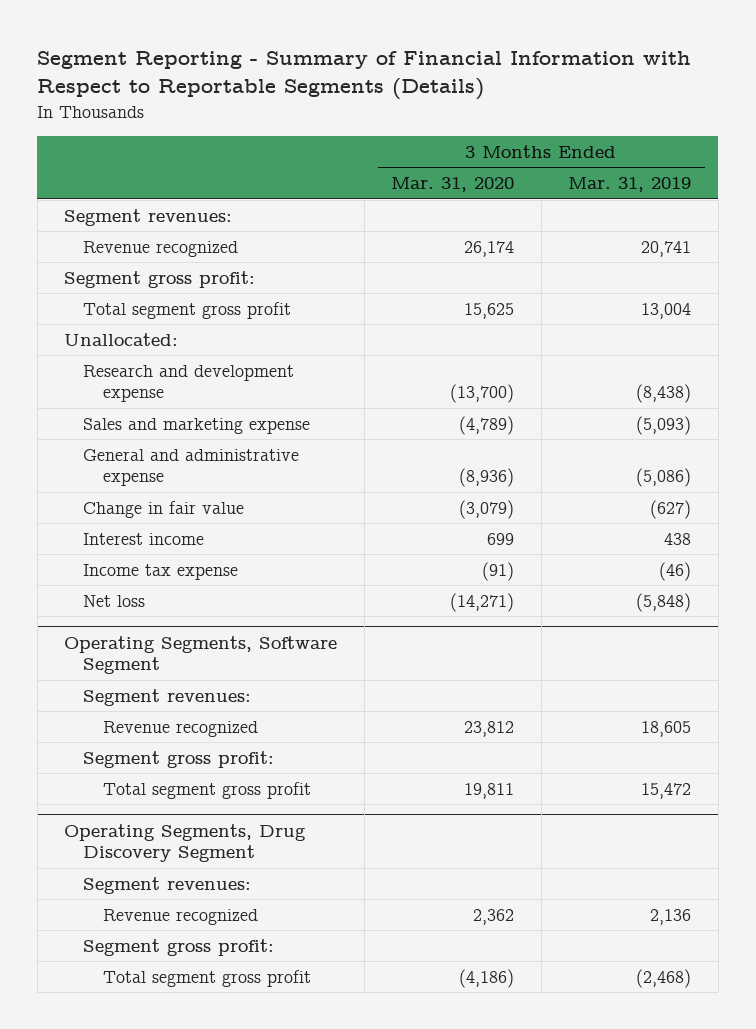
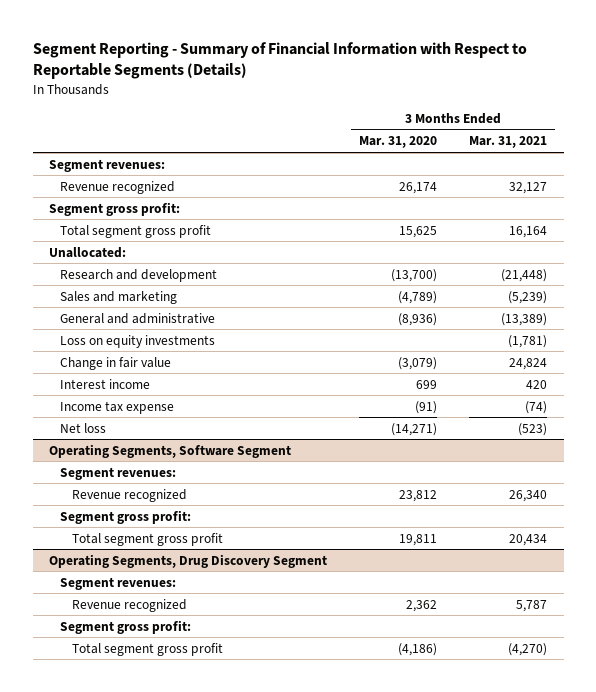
- | 3 Months Ended Mar. 31, 2020 | 3 Months Ended Mar. 31, 2019
+ | 3 Months Ended Mar. 31, 2020 | 3 Months Ended Mar. 31, 2021
- Research and development expense | (13,700) | (8,438)
- Sales and marketing expense | (4,789) | (5,093)
- General and administrative expense | (8,936) | (5,086)
+ Research and development | (13,700) | (21,448)
+ Sales and marketing | (4,789) | (5,239)
+ General and administrative | (8,936) | (13,389)
+ Loss on equity investments | | (1,781)

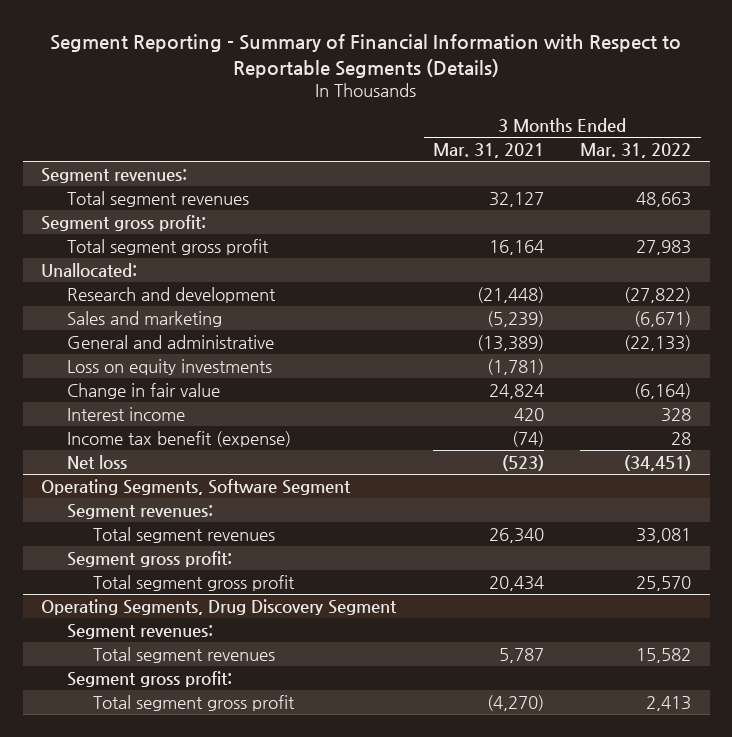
- | 3 Months Ended Mar. 31, 2020 | 3 Months Ended Mar. 31, 2021
+ | 3 Months Ended Mar. 31, 2021 | 3 Months Ended Mar. 31, 2022
- Revenue recognized | 26,174 | 32,127
+ Total segment revenues | 32,127 | 48,663
- Income tax expense | (91) | (74)
+ Income tax benefit (expense) | (74) | 28
@ Operating Segments, Software Segment
- Revenue recognized | 23,812 | 26,340
+ Total segment revenues | 26,340 | 33,081
@ Operating Segments, Drug Discovery Segment
- Revenue recognized | 2,362 | 5,787
+ Total segment revenues | 5,787 | 15,582

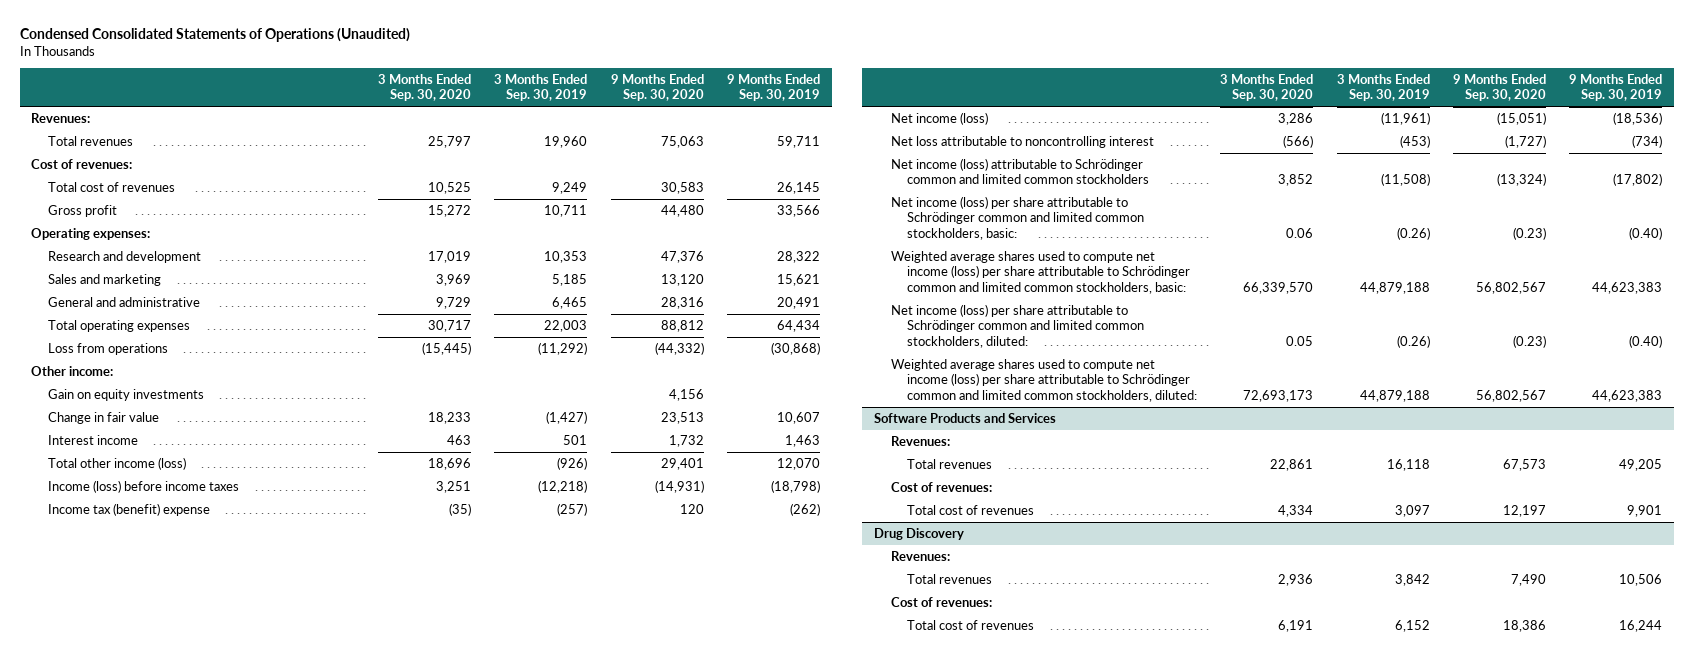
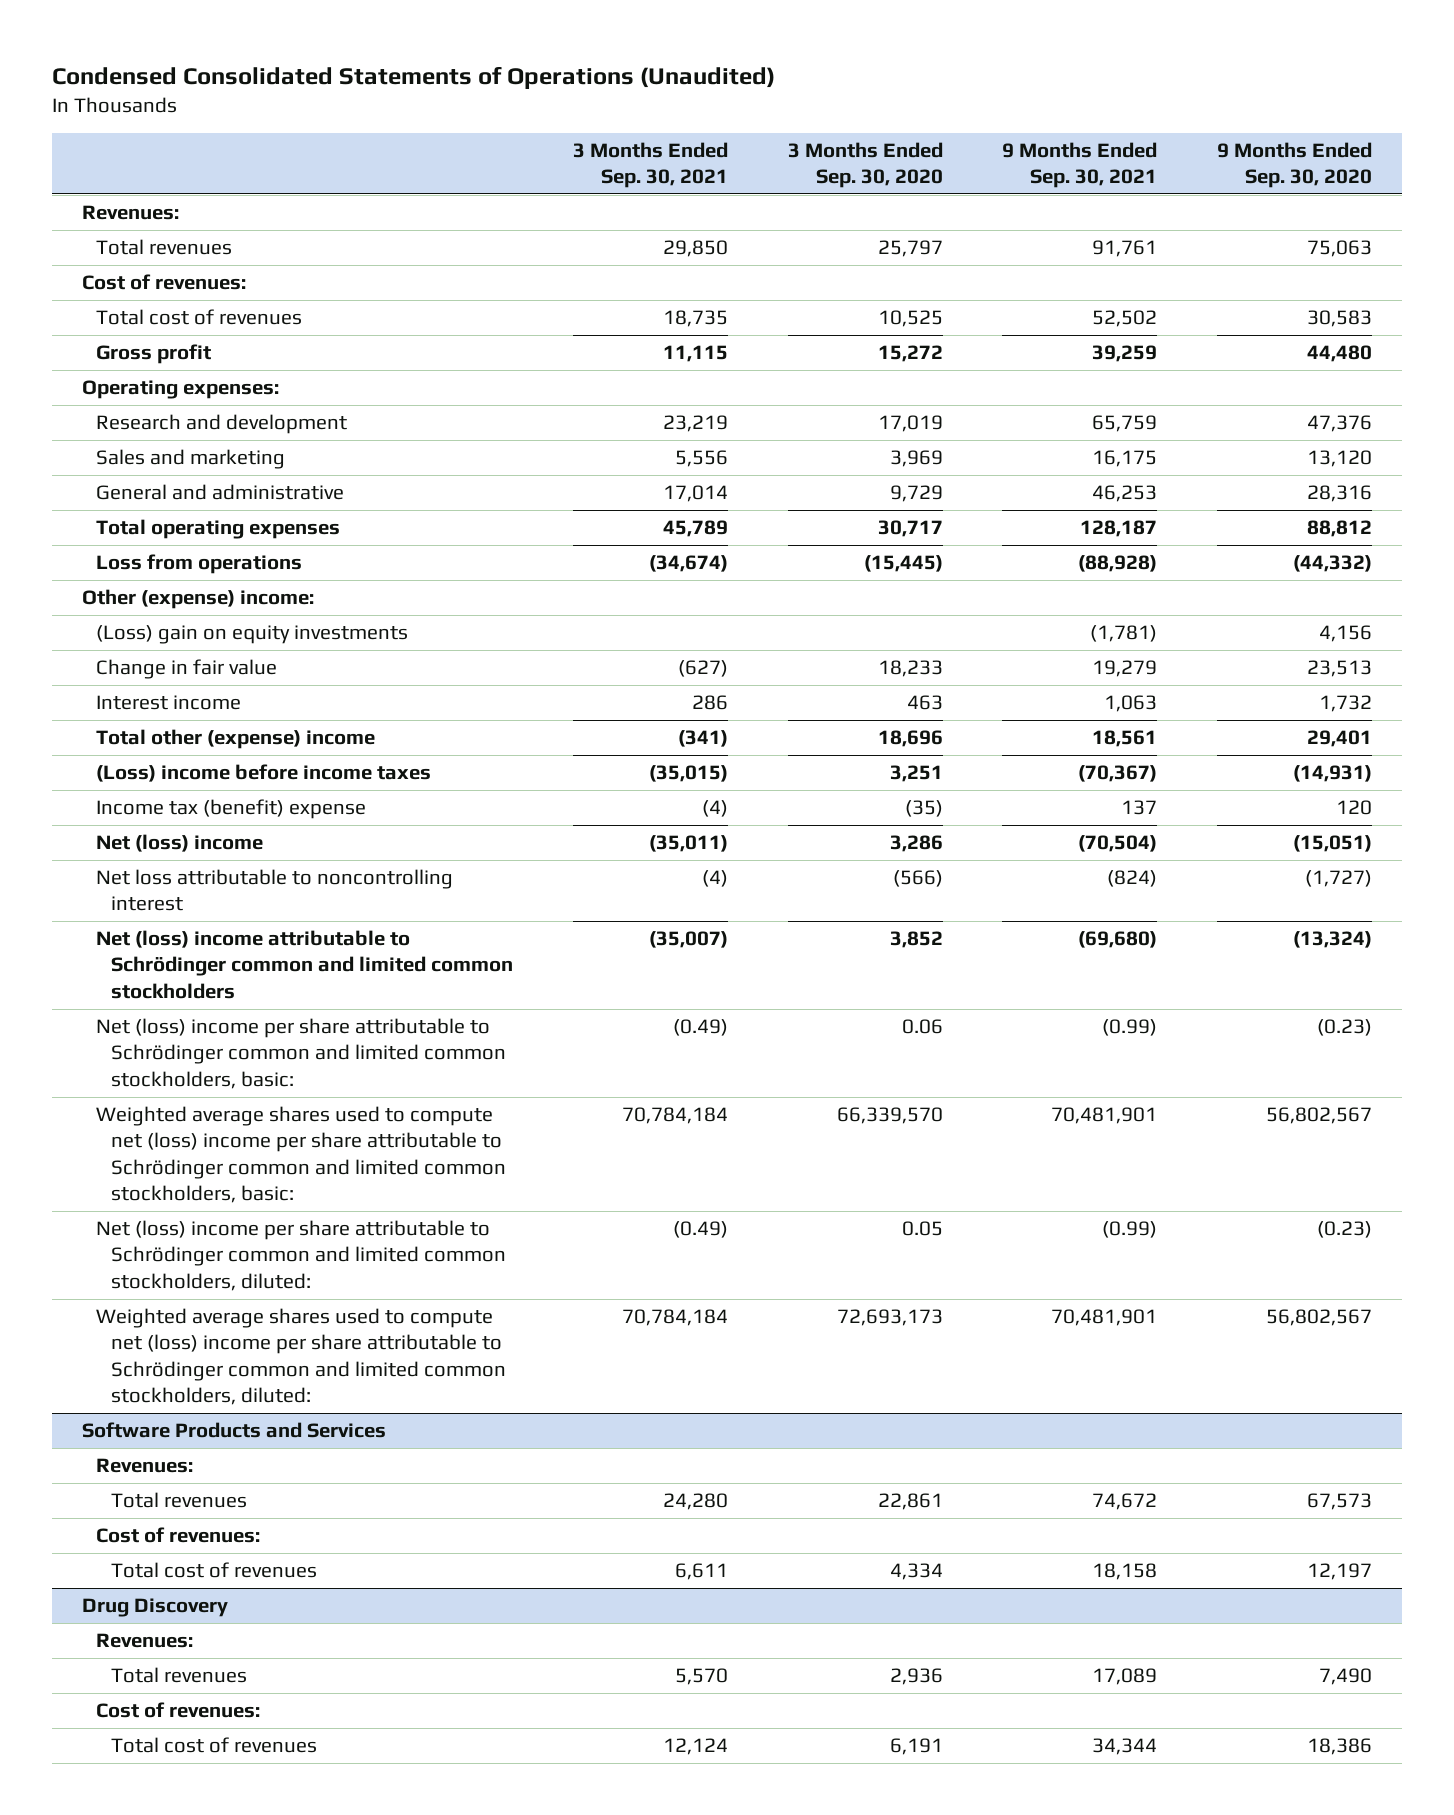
- | 3 Months Ended Sep. 30, 2020 | 3 Months Ended Sep. 30, 2019 | 9 Months Ended Sep. 30, 2020 | 9 Months Ended Sep. 30, 2019
+ | 3 Months Ended Sep. 30, 2021 | 3 Months Ended Sep. 30, 2020 | 9 Months Ended Sep. 30, 2021 | 9 Months Ended Sep. 30, 2020
- Other income:
- Gain on equity investments | | | 4,156 |
+ Other (expense) income:
+ (Loss) gain on equity investments | | | (1,781) | 4,156
- Total other income (loss) | 18,696 | (926) | 29,401 | 12,070
- Income (loss) before income taxes | 3,251 | (12,218) | (14,931) | (18,798)
+ Total other (expense) income | (341) | 18,696 | 18,561 | 29,401
+ (Loss) income before income taxes | (35,015) | 3,251 | (70,367) | (14,931)
- Net income (loss) | 3,286 | (11,961) | (15,051) | (18,536)
+ Net (loss) income | (35,011) | 3,286 | (70,504) | (15,051)
- Net income (loss) attributable to Schrödinger common and limited common stockholders | 3,852 | (11,508) | (13,324) | (17,802)
- Net income (loss) per share attributable to Schrödinger common and limited common stockholders, basic: | 0.06 | (0.26) | (0.23) | (0.40)
- Weighted average shares used to compute net income (loss) per share attributable to Schrödinger common and limited common stockholders, basic: | 66,339,570 | 44,879,188 | 56,802,567 | 44,623,383
- Net income (loss) per share attributable to Schrödinger common and limited common stockholders, diluted: | 0.05 | (0.26) | (0.23) | (0.40)
- Weighted average shares used to compute net income (loss) per share attributable to Schrödinger common and limited common stockholders, diluted: | 72,693,173 | 44,879,188 | 56,802,567 | 44,623,383
+ Net (loss) income attributable to Schrödinger common and limited common stockholders | (35,007) | 3,852 | (69,680) | (13,324)
+ Net (loss) income per share attributable to Schrödinger common and limited common stockholders, basic: | (0.49) | 0.06 | (0.99) | (0.23)
+ Weighted average shares used to compute net (loss) income per share attributable to Schrödinger common and limited common stockholders, basic: | 70,784,184 | 66,339,570 | 70,481,901 | 56,802,567
+ Net (loss) income per share attributable to Schrödinger common and limited common stockholders, diluted: | (0.49) | 0.05 | (0.99) | (0.23)
+ Weighted average shares used to compute net (loss) income per share attributable to Schrödinger common and limited common stockholders, diluted: | 70,784,184 | 72,693,173 | 70,481,901 | 56,802,567

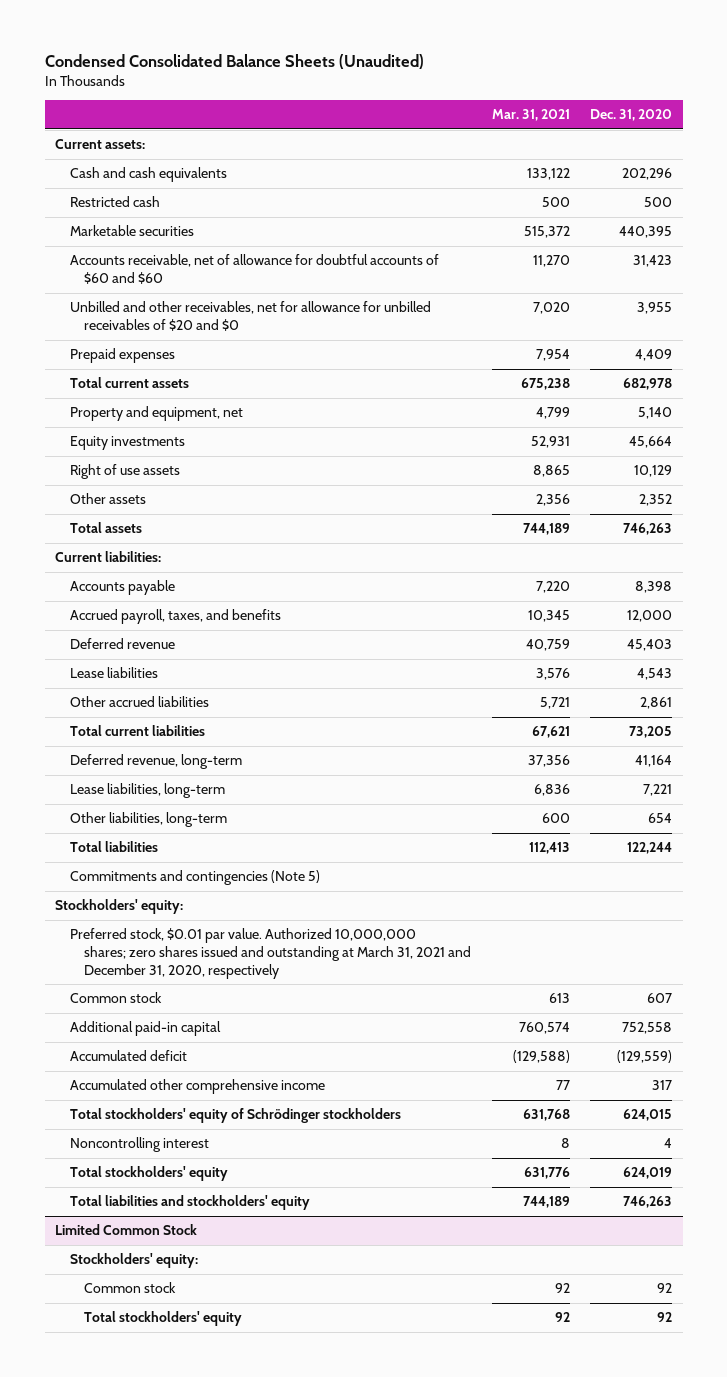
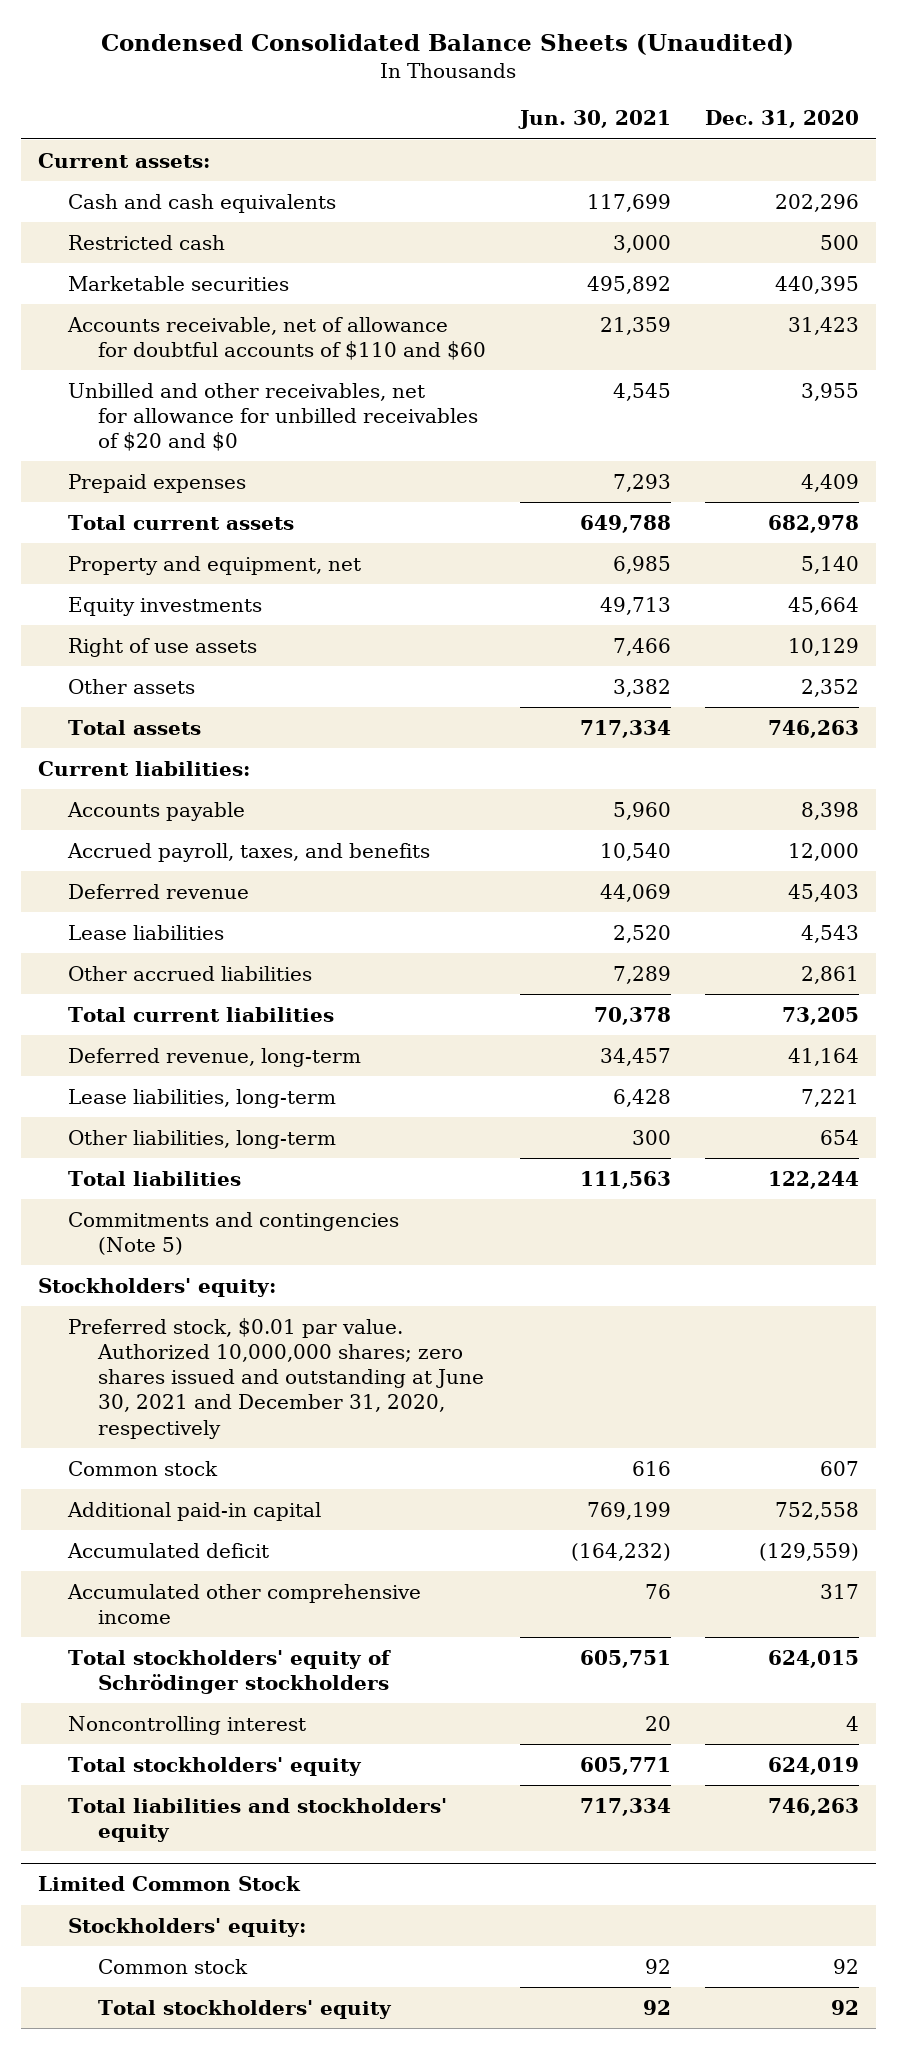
- | Mar. 31, 2021 | Dec. 31, 2020
+ | Jun. 30, 2021 | Dec. 31, 2020
- Accounts receivable, net of allowance for doubtful accounts of $60 and $60 | 11,270 | 31,423
+ Accounts receivable, net of allowance for doubtful accounts of $110 and $60 | 21,359 | 31,423
- Preferred stock, $0.01 par value. Authorized 10,000,000 shares; zero shares issued and outstanding at March 31, 2021 and December 31, 2020, respectively
+ Preferred stock, $0.01 par value. Authorized 10,000,000 shares; zero shares issued and outstanding at June 30, 2021 and December 31, 2020, respectively

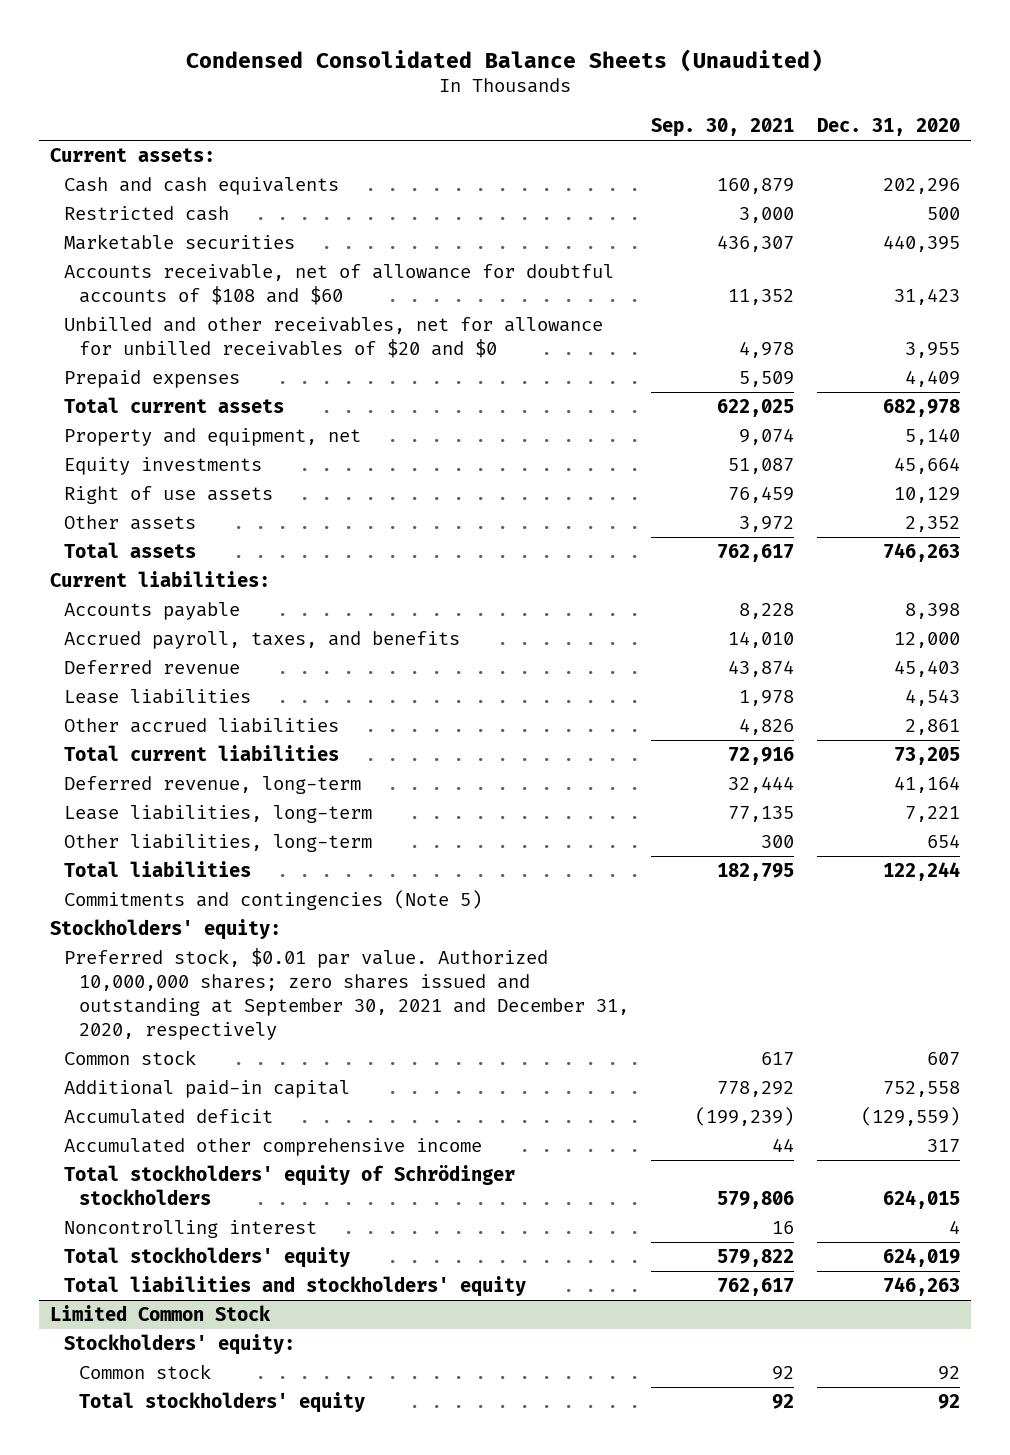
- | Jun. 30, 2021 | Dec. 31, 2020
+ | Sep. 30, 2021 | Dec. 31, 2020
- Accounts receivable, net of allowance for doubtful accounts of $110 and $60 | 21,359 | 31,423
+ Accounts receivable, net of allowance for doubtful accounts of $108 and $60 | 11,352 | 31,423
- Preferred stock, $0.01 par value. Authorized 10,000,000 shares; zero shares issued and outstanding at June 30, 2021 and December 31, 2020, respectively
+ Preferred stock, $0.01 par value. Authorized 10,000,000 shares; zero shares issued and outstanding at September 30, 2021 and December 31, 2020, respectively

